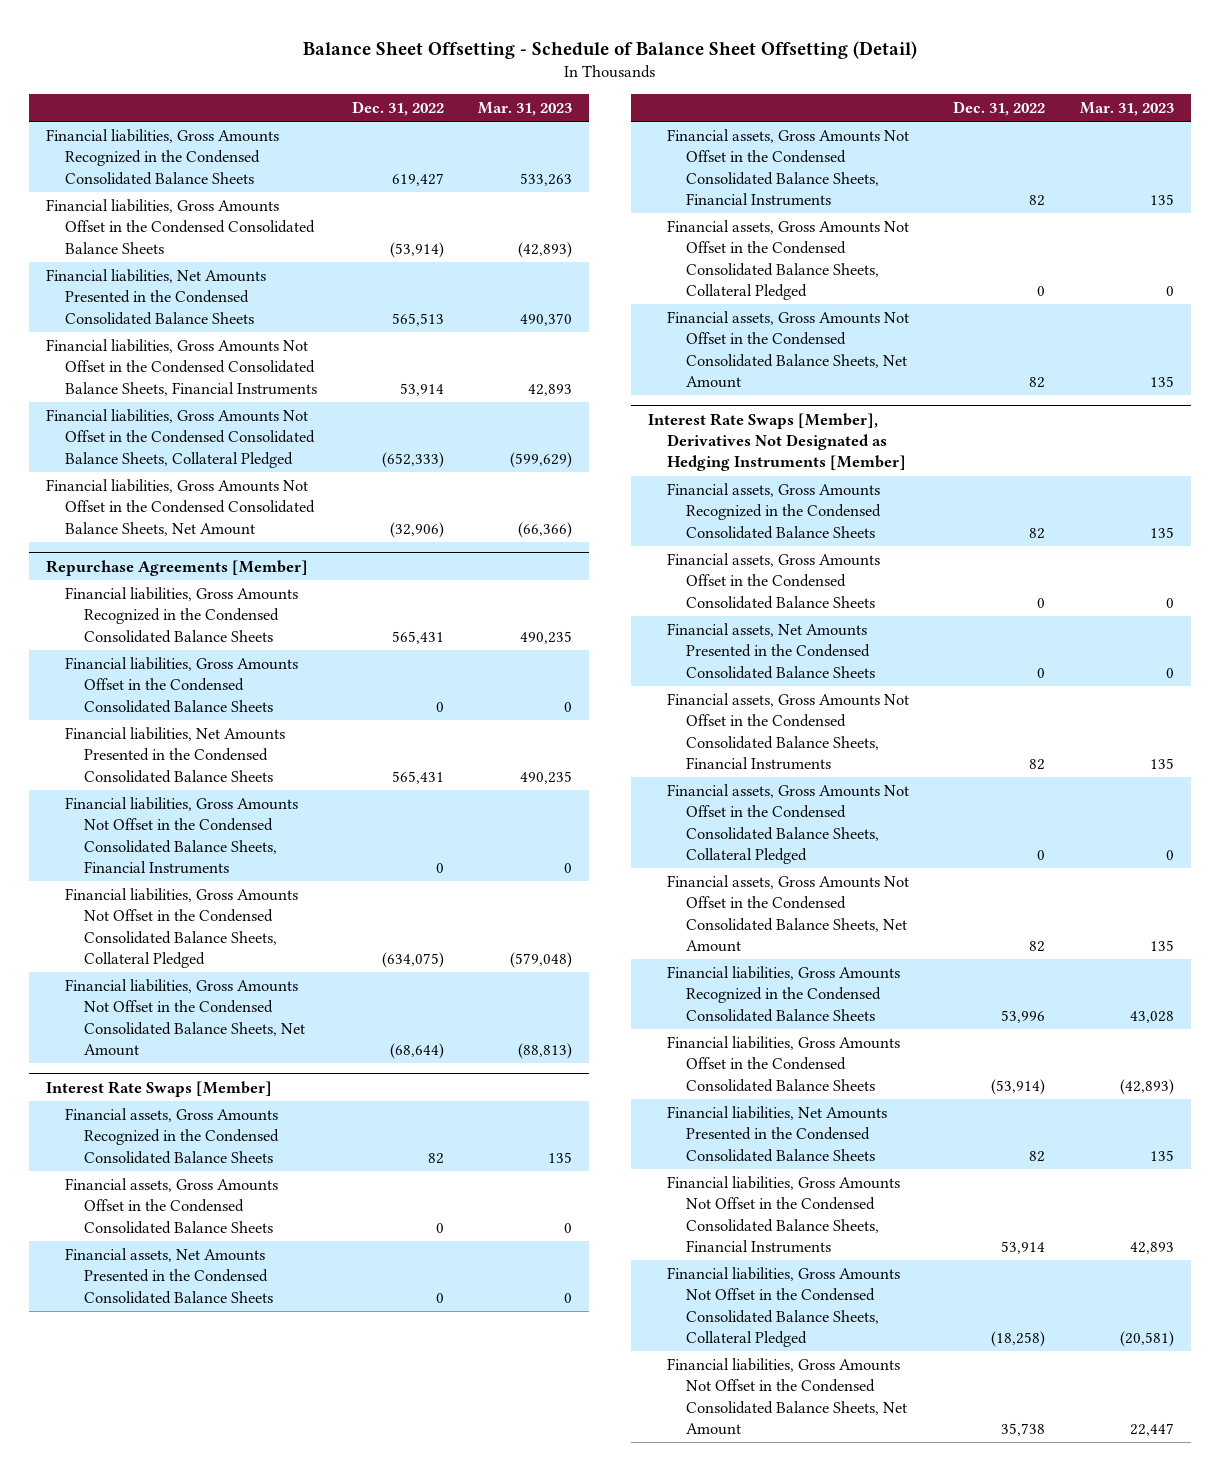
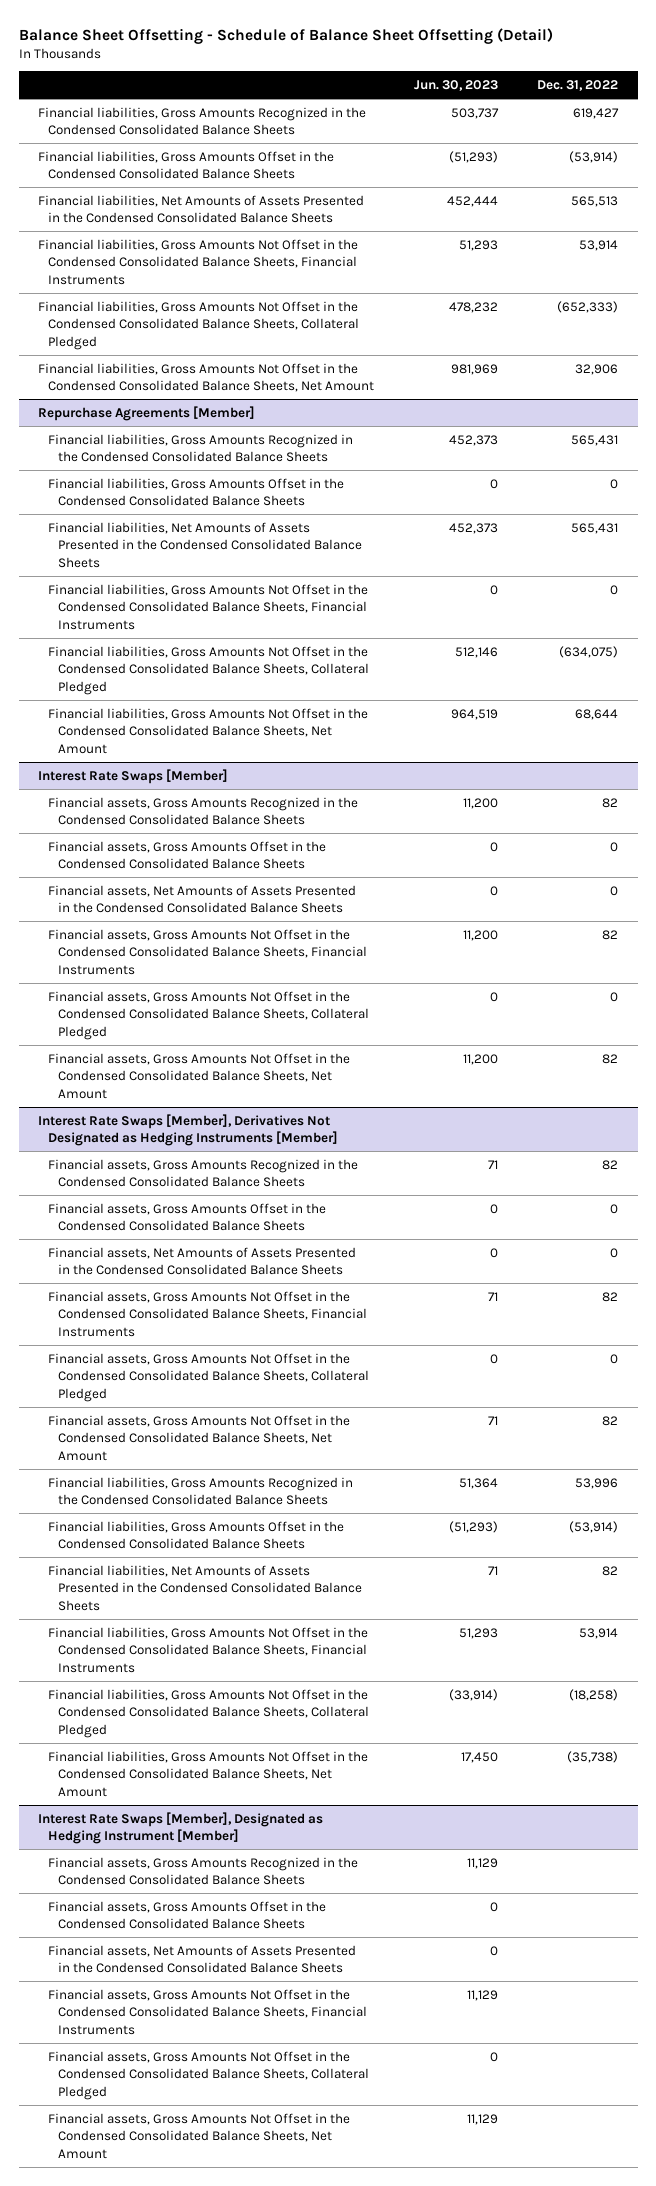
- | Dec. 31, 2022 | Mar. 31, 2023
+ | Jun. 30, 2023 | Dec. 31, 2022
- Financial liabilities, Net Amounts Presented in the Condensed Consolidated Balance Sheets | 565,513 | 490,370
+ Financial liabilities, Net Amounts of Assets Presented in the Condensed Consolidated Balance Sheets | 452,444 | 565,513
- Financial liabilities, Gross Amounts Not Offset in the Condensed Consolidated Balance Sheets, Net Amount | (32,906) | (66,366)
+ Financial liabilities, Gross Amounts Not Offset in the Condensed Consolidated Balance Sheets, Net Amount | 981,969 | 32,906
@ Repurchase Agreements [Member]
- Financial liabilities, Net Amounts Presented in the Condensed Consolidated Balance Sheets | 565,431 | 490,235
+ Financial liabilities, Net Amounts of Assets Presented in the Condensed Consolidated Balance Sheets | 452,373 | 565,431
- Financial liabilities, Gross Amounts Not Offset in the Condensed Consolidated Balance Sheets, Net Amount | (68,644) | (88,813)
+ Financial liabilities, Gross Amounts Not Offset in the Condensed Consolidated Balance Sheets, Net Amount | 964,519 | 68,644
@ Interest Rate Swaps [Member]
- Financial assets, Net Amounts Presented in the Condensed Consolidated Balance Sheets | 0 | 0
+ Financial assets, Net Amounts of Assets Presented in the Condensed Consolidated Balance Sheets | 0 | 0
@ Interest Rate Swaps [Member], Derivatives Not Designated as Hedging Instruments [Member]
- Financial assets, Net Amounts Presented in the Condensed Consolidated Balance Sheets | 0 | 0
+ Financial assets, Net Amounts of Assets Presented in the Condensed Consolidated Balance Sheets | 0 | 0
- Financial liabilities, Net Amounts Presented in the Condensed Consolidated Balance Sheets | 82 | 135
+ Financial liabilities, Net Amounts of Assets Presented in the Condensed Consolidated Balance Sheets | 71 | 82
- Financial liabilities, Gross Amounts Not Offset in the Condensed Consolidated Balance Sheets, Net Amount | 35,738 | 22,447
+ Financial liabilities, Gross Amounts Not Offset in the Condensed Consolidated Balance Sheets, Net Amount | 17,450 | (35,738)
+ Interest Rate Swaps [Member], Designated as Hedging Instrument [Member]
+ Financial assets, Gross Amounts Recognized in the Condensed Consolidated Balance Sheets | 11,129 |
+ Financial assets, Gross Amounts Offset in the Condensed Consolidated Balance Sheets | 0 |
+ Financial assets, Net Amounts of Assets Presented in the Condensed Consolidated Balance Sheets | 0 |
+ Financial assets, Gross Amounts Not Offset in the Condensed Consolidated Balance Sheets, Financial Instruments | 11,129 |
+ Financial assets, Gross Amounts Not Offset in the Condensed Consolidated Balance Sheets, Collateral Pledged | 0 |
+ Financial assets, Gross Amounts Not Offset in the Condensed Consolidated Balance Sheets, Net Amount | 11,129 |

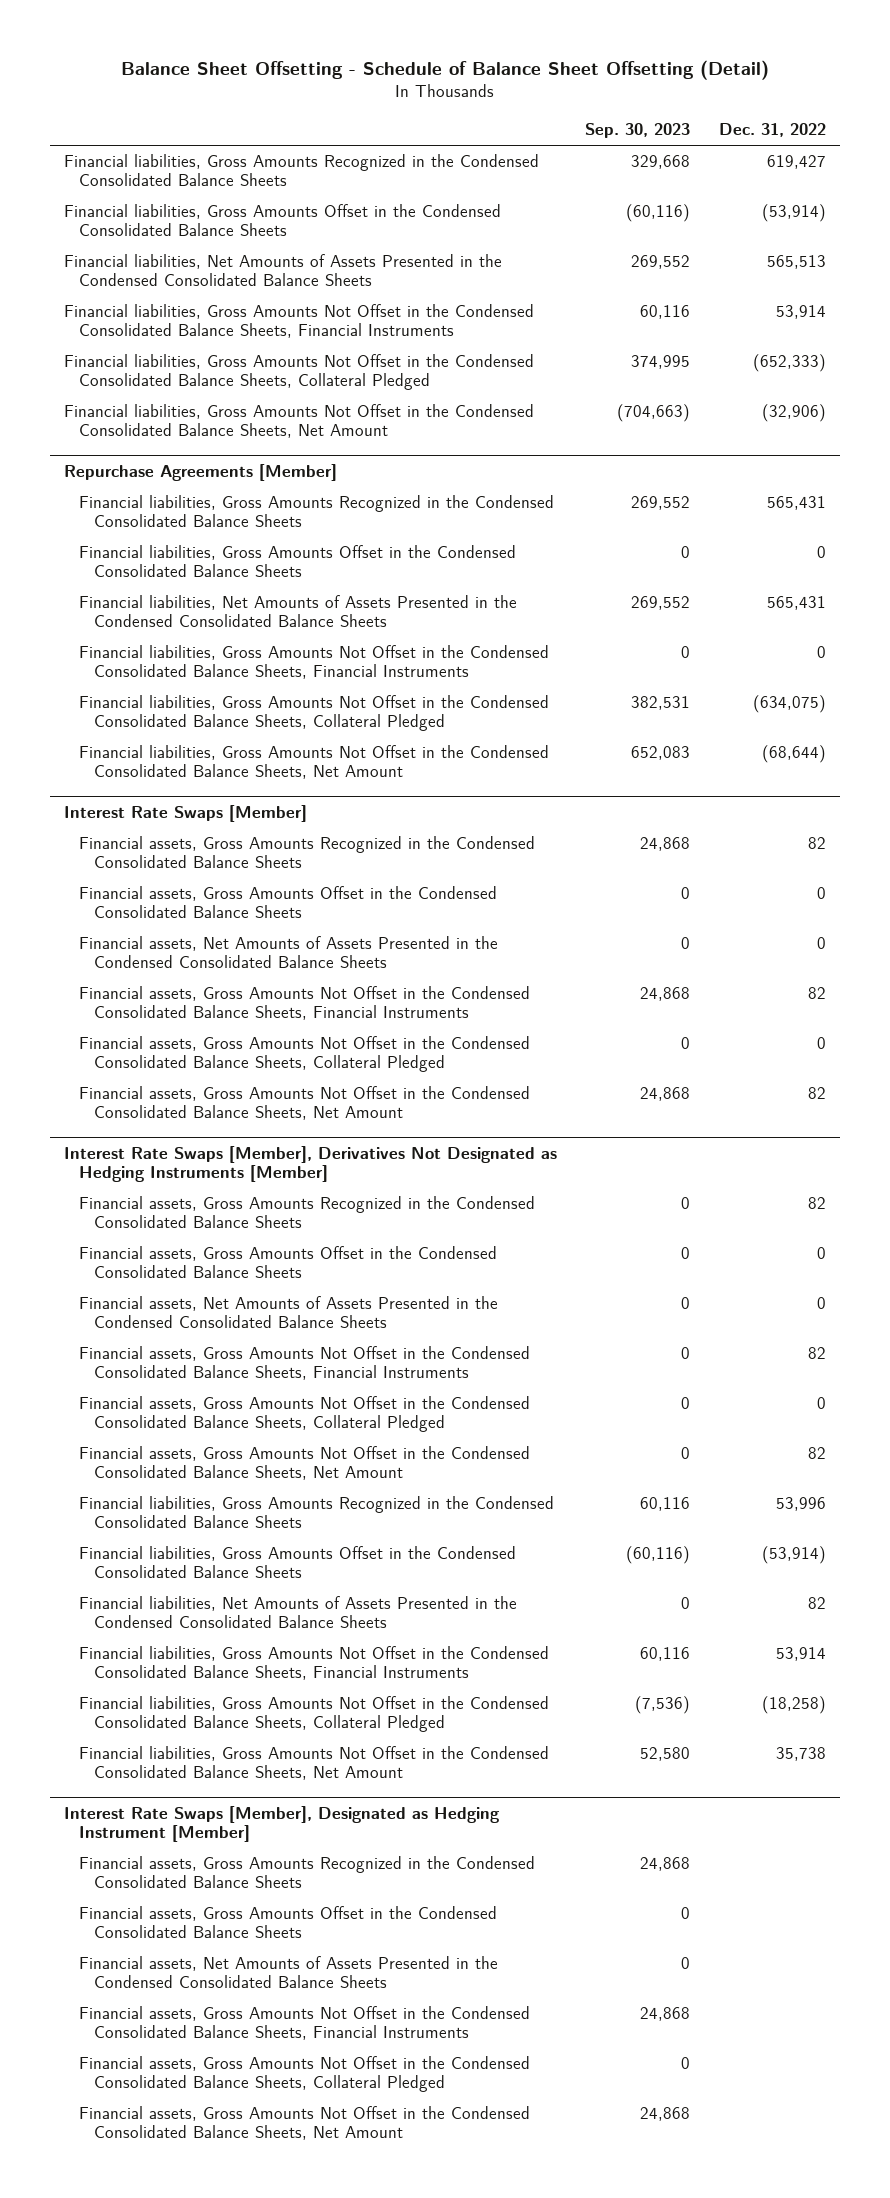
- | Jun. 30, 2023 | Dec. 31, 2022
+ | Sep. 30, 2023 | Dec. 31, 2022
- Financial liabilities, Gross Amounts Not Offset in the Condensed Consolidated Balance Sheets, Net Amount | 981,969 | 32,906
+ Financial liabilities, Gross Amounts Not Offset in the Condensed Consolidated Balance Sheets, Net Amount | (704,663) | (32,906)
@ Repurchase Agreements [Member]
- Financial liabilities, Gross Amounts Not Offset in the Condensed Consolidated Balance Sheets, Net Amount | 964,519 | 68,644
+ Financial liabilities, Gross Amounts Not Offset in the Condensed Consolidated Balance Sheets, Net Amount | 652,083 | (68,644)
@ Interest Rate Swaps [Member], Derivatives Not Designated as Hedging Instruments [Member]
- Financial liabilities, Gross Amounts Not Offset in the Condensed Consolidated Balance Sheets, Net Amount | 17,450 | (35,738)
+ Financial liabilities, Gross Amounts Not Offset in the Condensed Consolidated Balance Sheets, Net Amount | 52,580 | 35,738

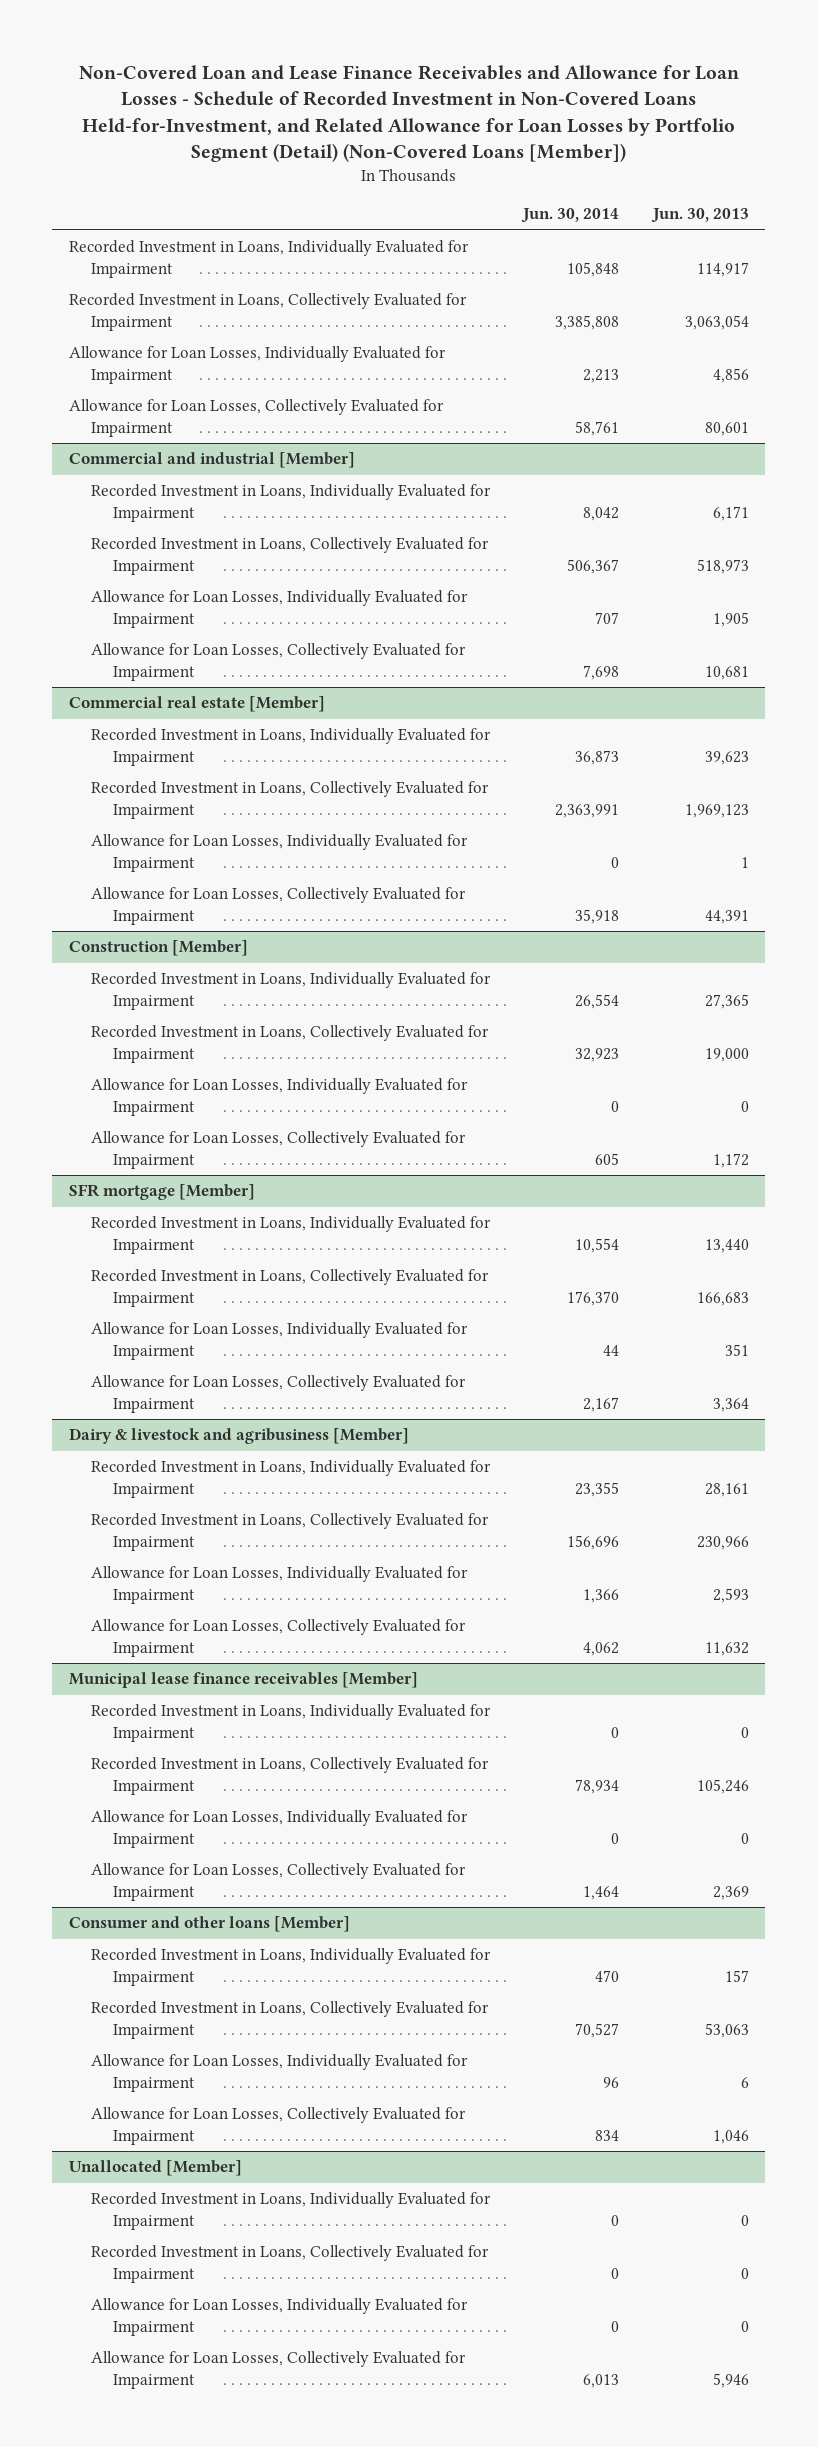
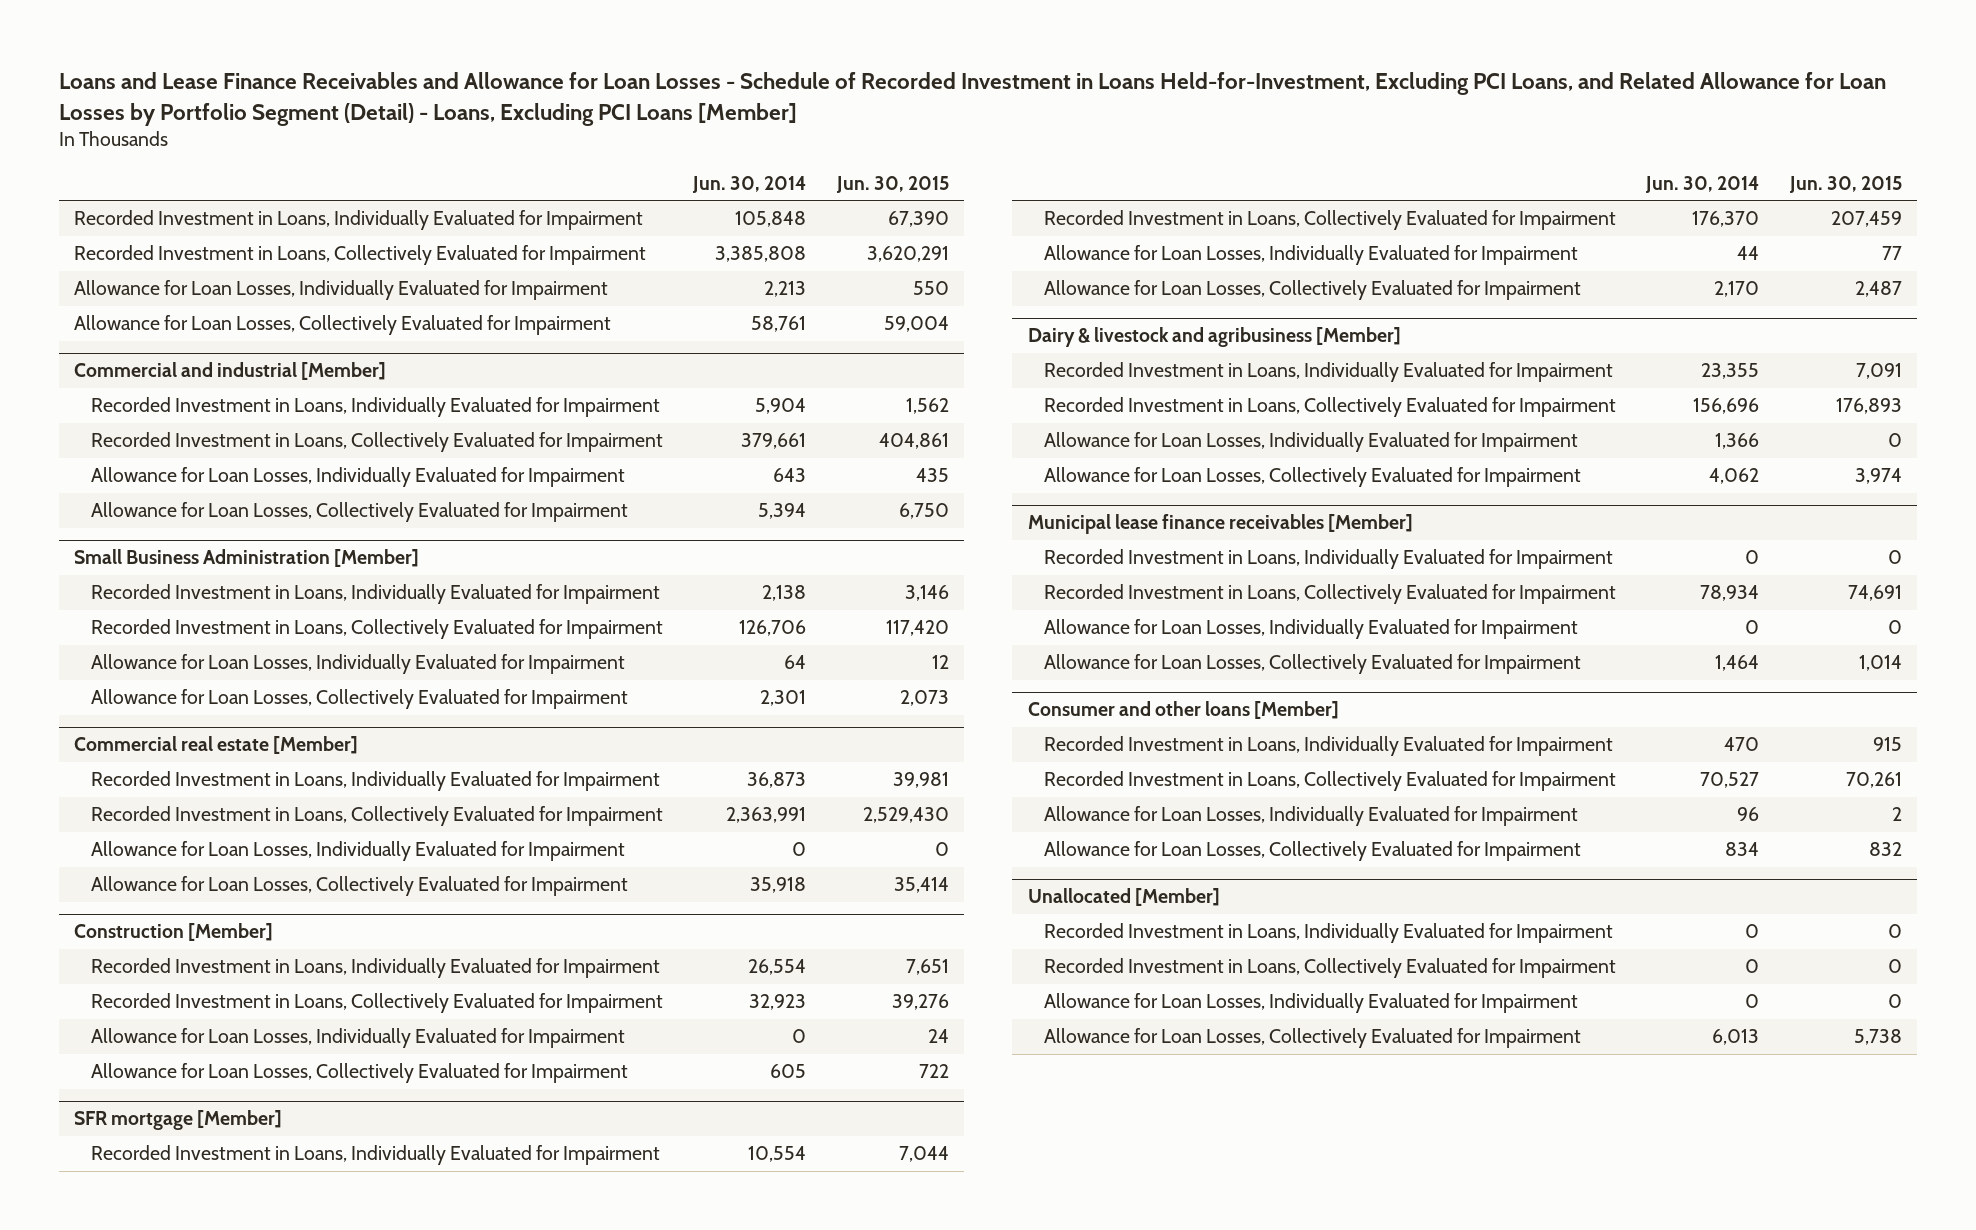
- Non-Covered Loan and Lease Finance Receivables and Allowance for Loan Losses - Schedule of Recorded Investment in Non-Covered Loans Held-for-Investment, and Related Allowance for Loan Losses by Portfolio Segment (Detail) (Non-Covered Loans [Member])
+ Loans and Lease Finance Receivables and Allowance for Loan Losses - Schedule of Recorded Investment in Loans Held-for-Investment, Excluding PCI Loans, and Related Allowance for Loan Losses by Portfolio Segment (Detail) - Loans, Excluding PCI Loans [Member]
- | Jun. 30, 2014 | Jun. 30, 2013
+ | Jun. 30, 2014 | Jun. 30, 2015
@ Commercial and industrial [Member]
- Recorded Investment in Loans, Individually Evaluated for Impairment | 8,042 | 6,171
- Recorded Investment in Loans, Collectively Evaluated for Impairment | 506,367 | 518,973
- Allowance for Loan Losses, Individually Evaluated for Impairment | 707 | 1,905
- Allowance for Loan Losses, Collectively Evaluated for Impairment | 7,698 | 10,681
+ Recorded Investment in Loans, Individually Evaluated for Impairment | 5,904 | 1,562
+ Recorded Investment in Loans, Collectively Evaluated for Impairment | 379,661 | 404,861
+ Allowance for Loan Losses, Individually Evaluated for Impairment | 643 | 435
+ Allowance for Loan Losses, Collectively Evaluated for Impairment | 5,394 | 6,750
+ Small Business Administration [Member]
+ Recorded Investment in Loans, Individually Evaluated for Impairment | 2,138 | 3,146
+ Recorded Investment in Loans, Collectively Evaluated for Impairment | 126,706 | 117,420
+ Allowance for Loan Losses, Individually Evaluated for Impairment | 64 | 12
+ Allowance for Loan Losses, Collectively Evaluated for Impairment | 2,301 | 2,073
@ SFR mortgage [Member]
- Allowance for Loan Losses, Collectively Evaluated for Impairment | 2,167 | 3,364
+ Allowance for Loan Losses, Collectively Evaluated for Impairment | 2,170 | 2,487

